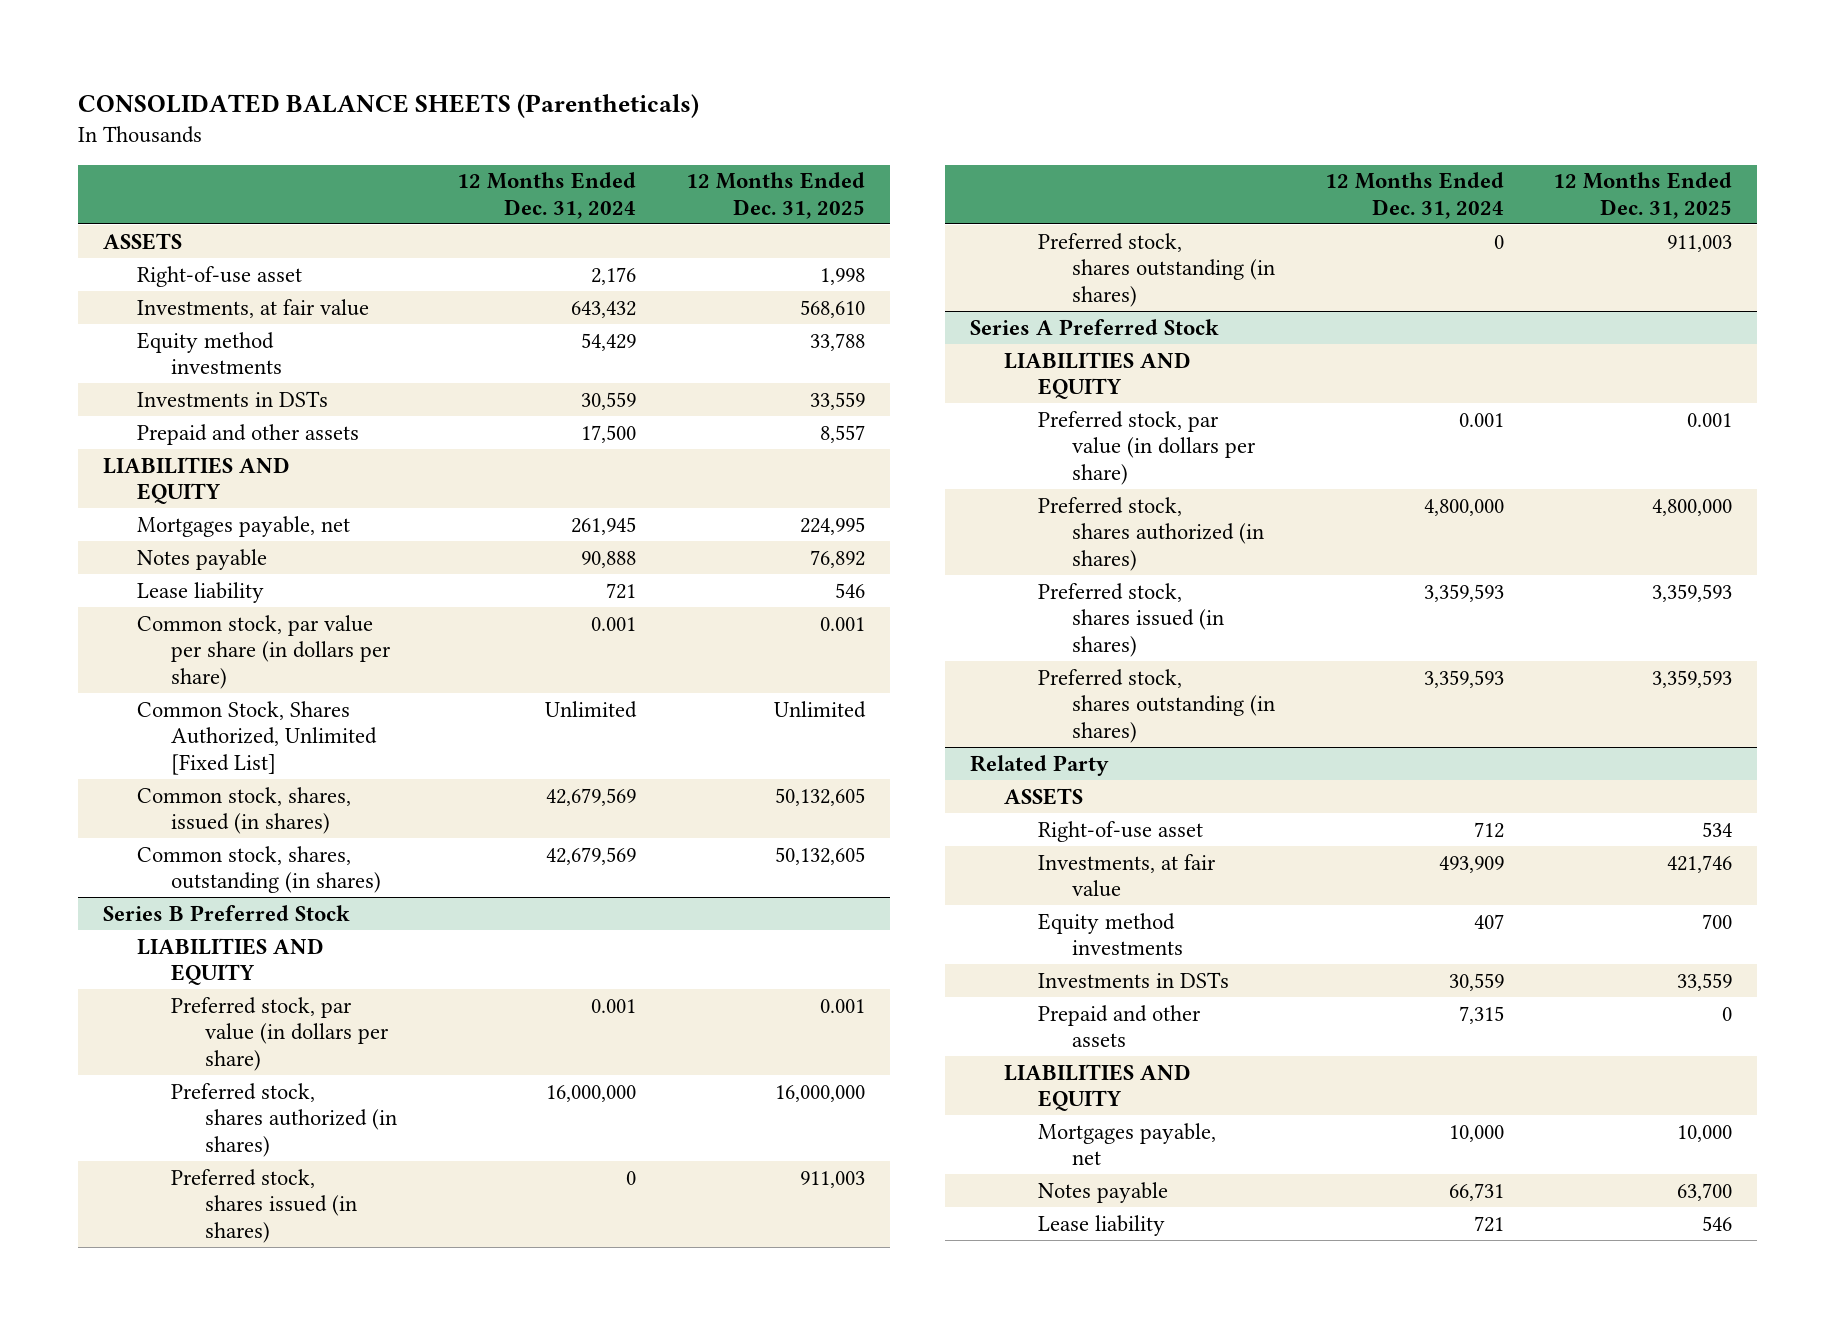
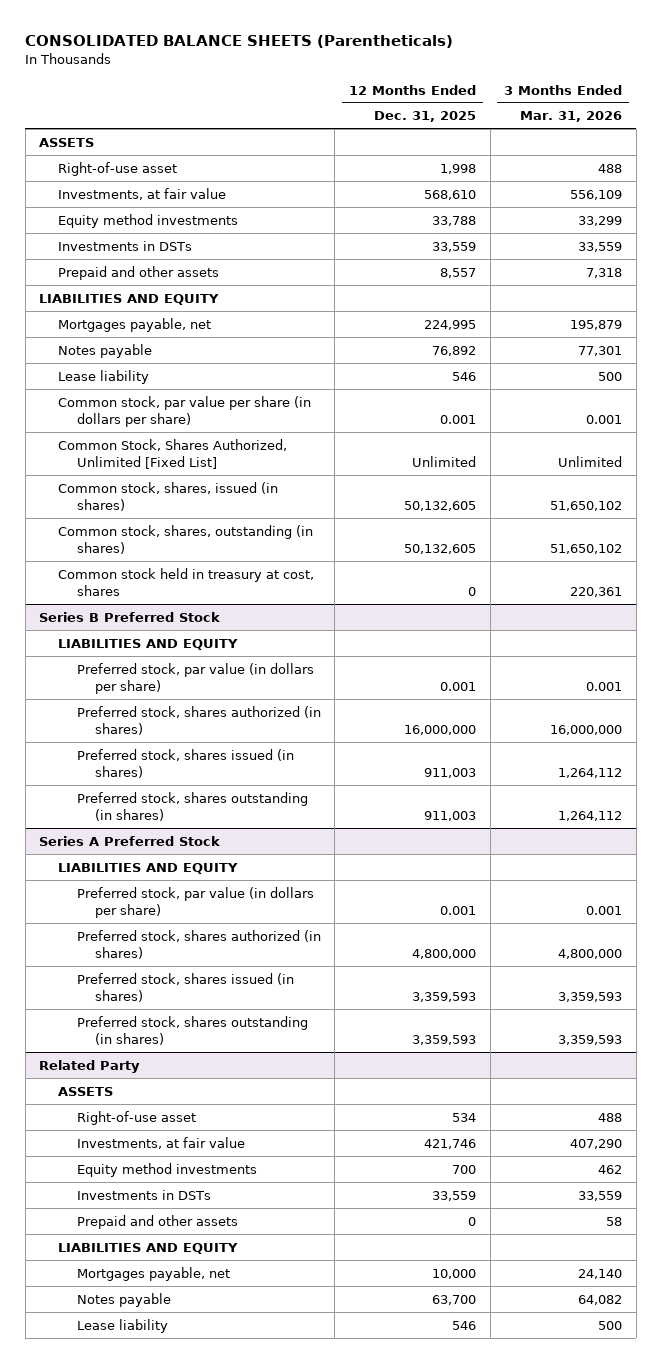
- | 12 Months Ended Dec. 31, 2024 | 12 Months Ended Dec. 31, 2025
+ | 12 Months Ended Dec. 31, 2025 | 3 Months Ended Mar. 31, 2026
+ Common stock held in treasury at cost, shares | 0 | 220,361

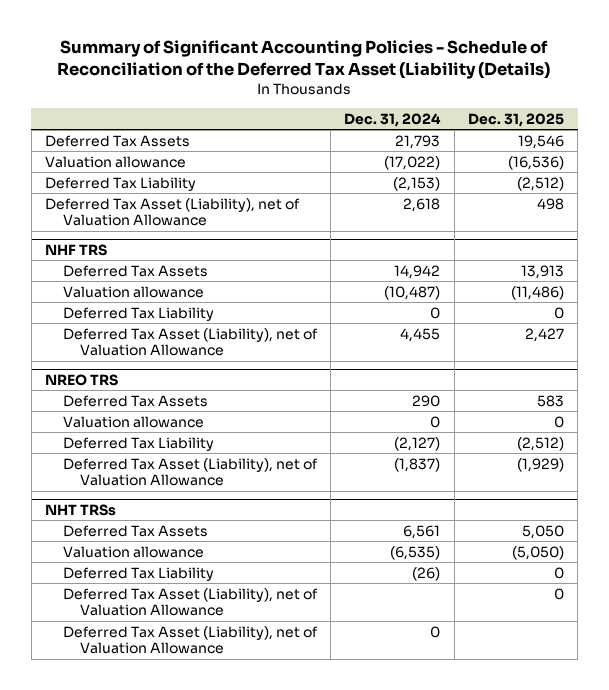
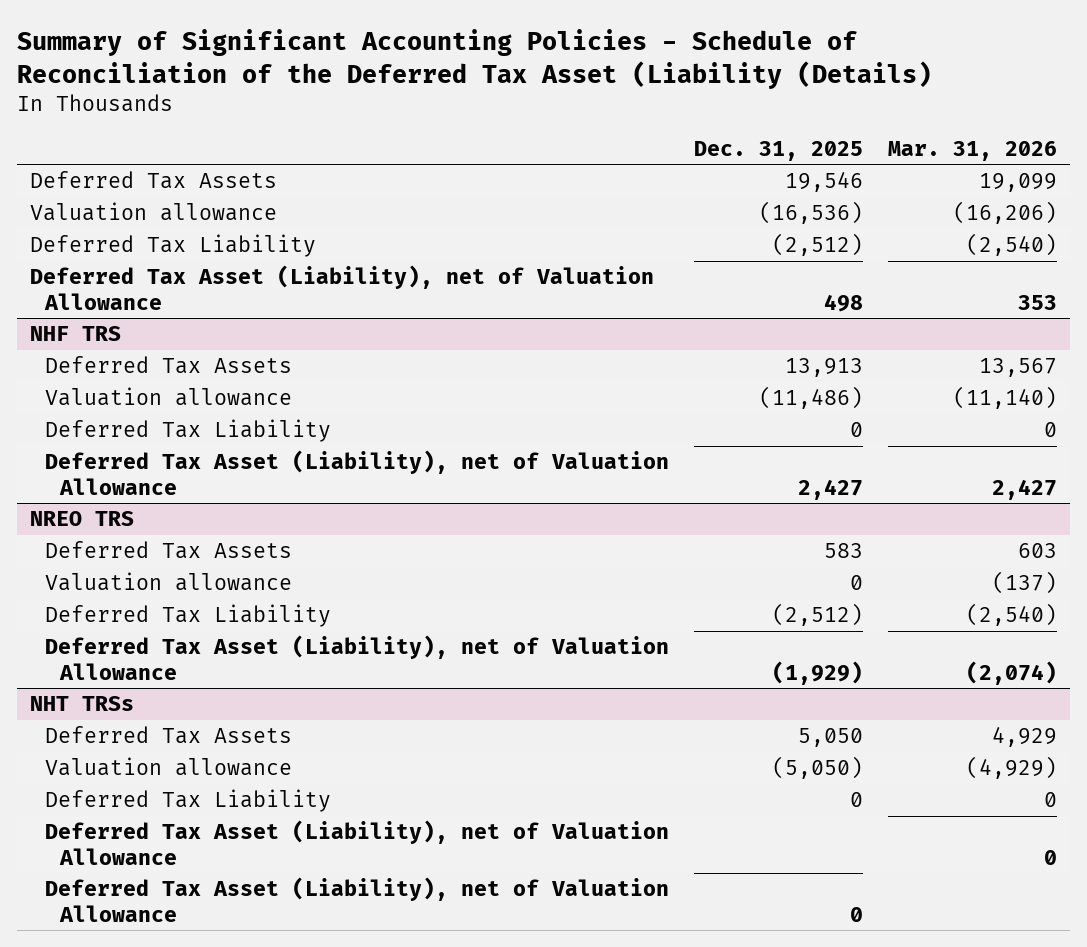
- | Dec. 31, 2024 | Dec. 31, 2025
+ | Dec. 31, 2025 | Mar. 31, 2026
@ NHT TRSs
moved down: Deferred Tax Asset (Liability), net of Valuation Allowance | 0 |

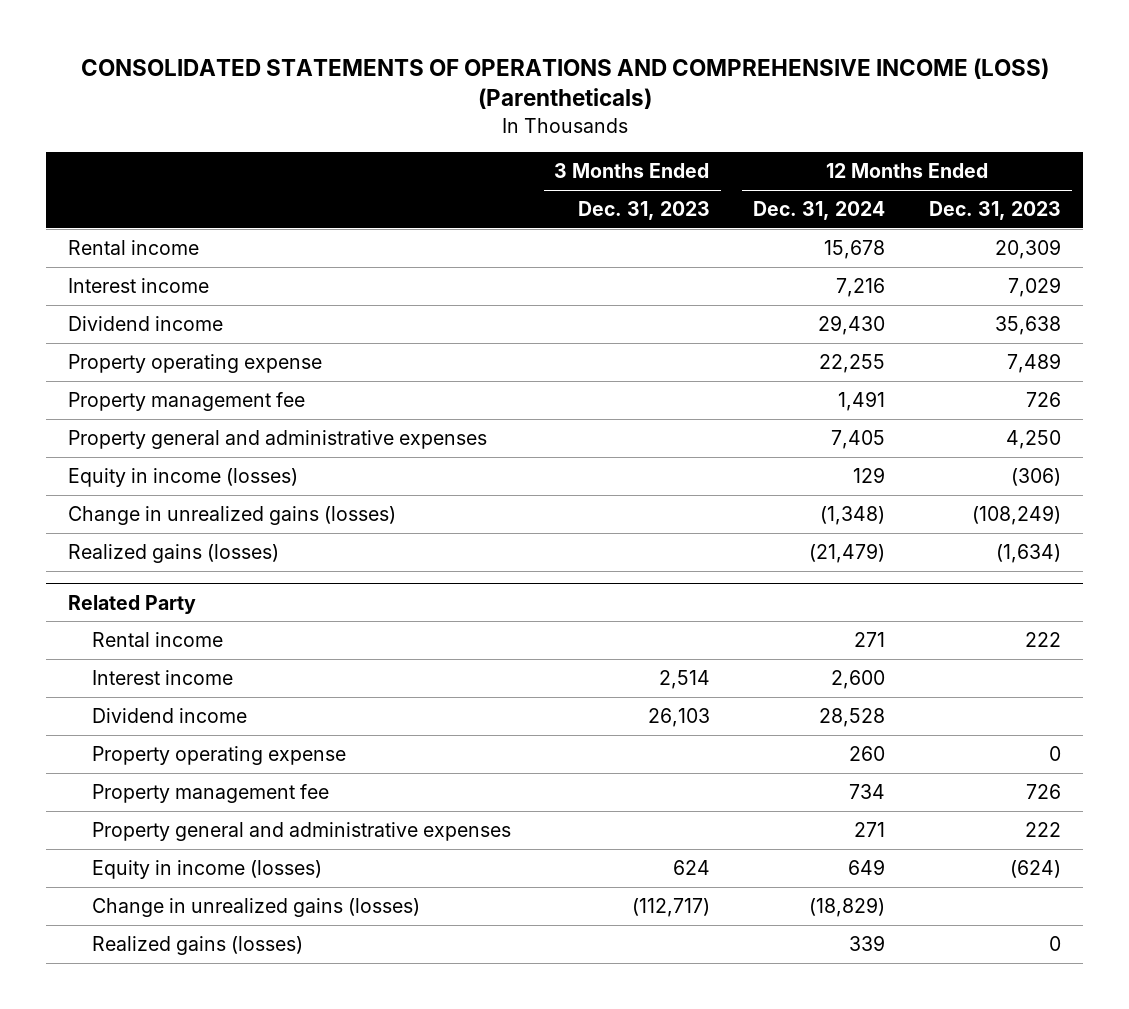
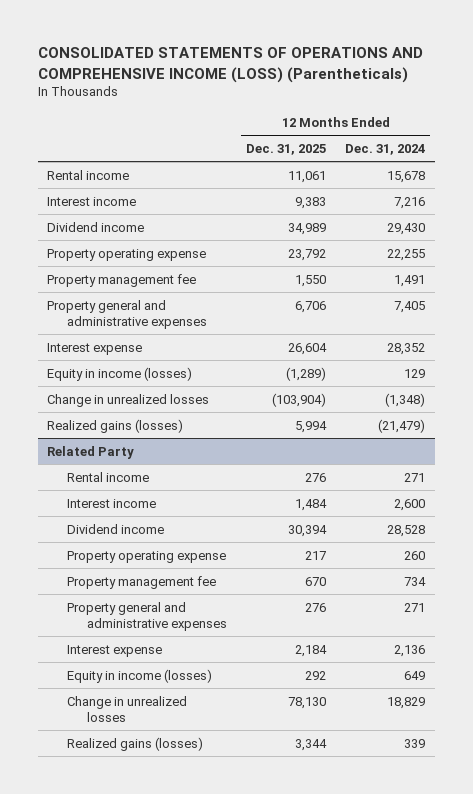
- | 3 Months Ended Dec. 31, 2023 | 12 Months Ended Dec. 31, 2024 | 12 Months Ended Dec. 31, 2023
+ | 12 Months Ended Dec. 31, 2025 | 12 Months Ended Dec. 31, 2024
+ Interest expense | 26,604 | 28,352
- Change in unrealized gains (losses) | | (1,348) | (108,249)
+ Change in unrealized losses | (103,904) | (1,348)
@ Related Party
+ Interest expense | 2,184 | 2,136
- Change in unrealized gains (losses) | (112,717) | (18,829) |
+ Change in unrealized losses | 78,130 | 18,829

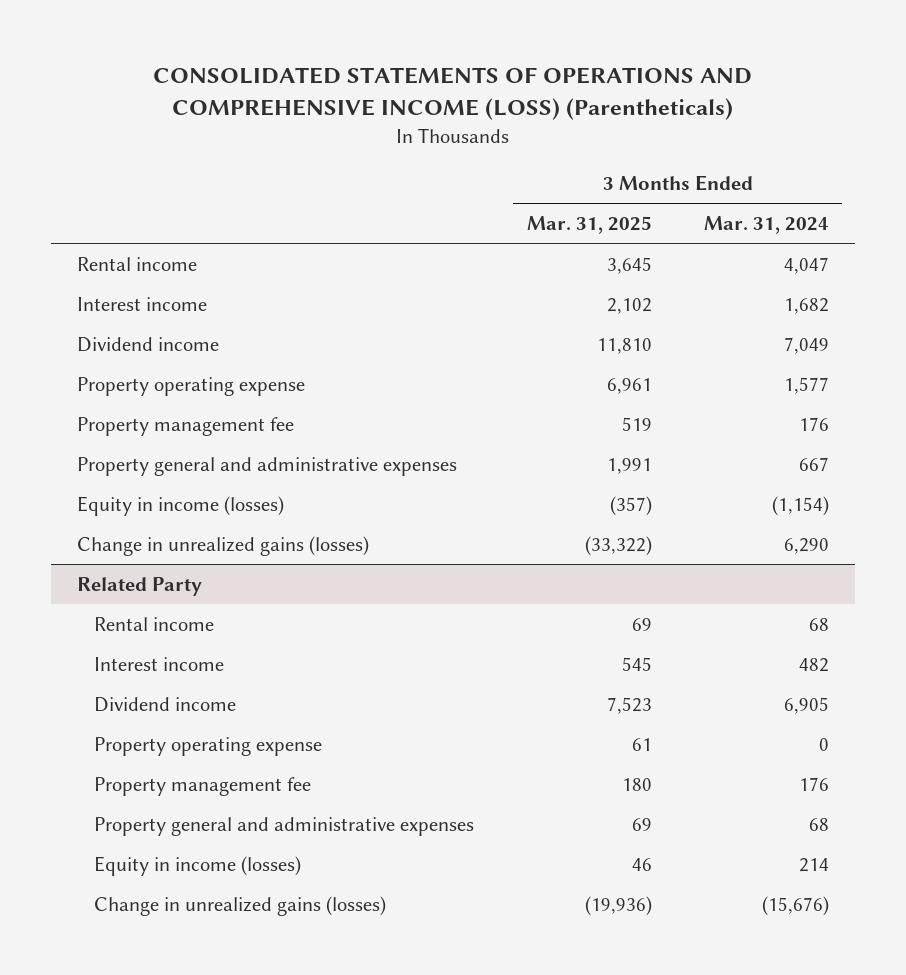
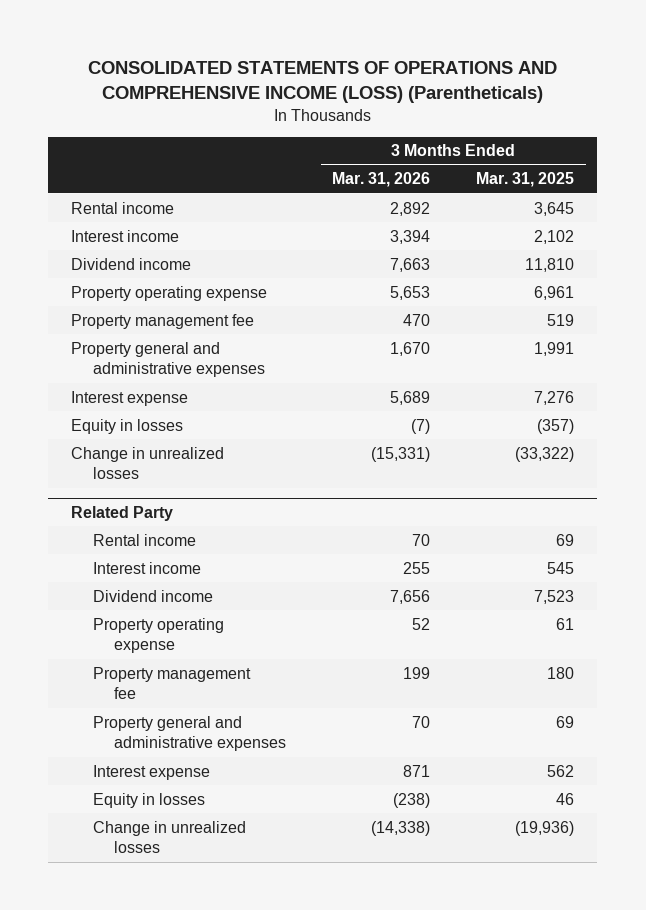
- | 3 Months Ended Mar. 31, 2025 | 3 Months Ended Mar. 31, 2024
+ | 3 Months Ended Mar. 31, 2026 | 3 Months Ended Mar. 31, 2025
- Equity in income (losses) | (357) | (1,154)
- Change in unrealized gains (losses) | (33,322) | 6,290
+ Interest expense | 5,689 | 7,276
+ Equity in losses | (7) | (357)
+ Change in unrealized losses | (15,331) | (33,322)
@ Related Party
- Equity in income (losses) | 46 | 214
- Change in unrealized gains (losses) | (19,936) | (15,676)
+ Interest expense | 871 | 562
+ Equity in losses | (238) | 46
+ Change in unrealized losses | (14,338) | (19,936)

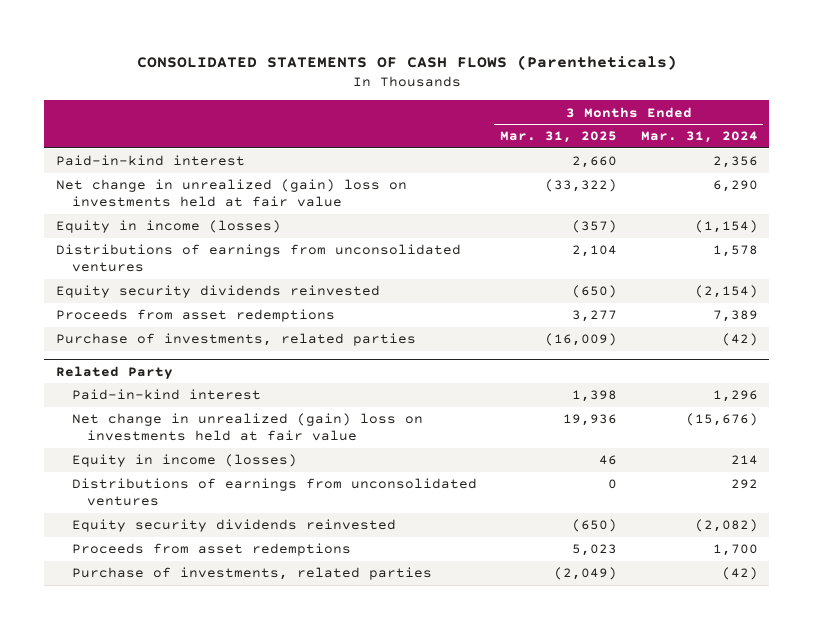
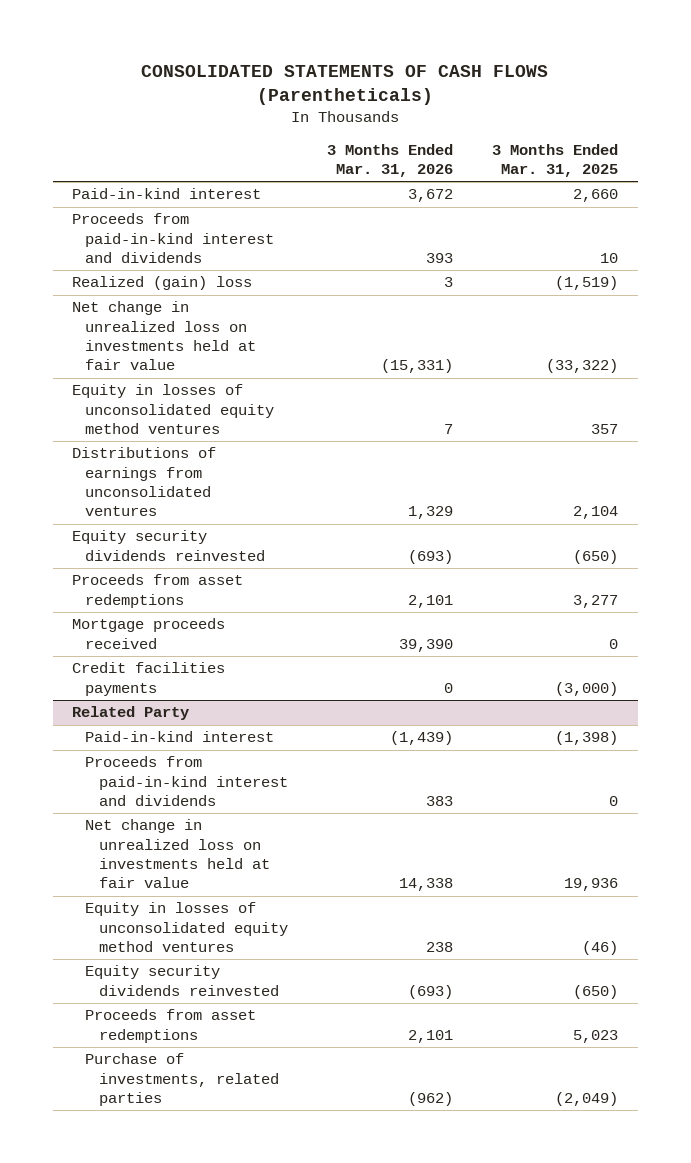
- | 3 Months Ended Mar. 31, 2025 | 3 Months Ended Mar. 31, 2024
+ | 3 Months Ended Mar. 31, 2026 | 3 Months Ended Mar. 31, 2025
- Net change in unrealized (gain) loss on investments held at fair value | (33,322) | 6,290
- Equity in income (losses) | (357) | (1,154)
+ Proceeds from paid-in-kind interest and dividends | 393 | 10
+ Realized (gain) loss | 3 | (1,519)
+ Net change in unrealized loss on investments held at fair value | (15,331) | (33,322)
+ Equity in losses of unconsolidated equity method ventures | 7 | 357
- Purchase of investments, related parties | (16,009) | (42)
+ Mortgage proceeds received | 39,390 | 0
+ Credit facilities payments | 0 | (3,000)
@ Related Party
- Paid-in-kind interest | 1,398 | 1,296
- Net change in unrealized (gain) loss on investments held at fair value | 19,936 | (15,676)
- Equity in income (losses) | 46 | 214
- Distributions of earnings from unconsolidated ventures | 0 | 292
+ Paid-in-kind interest | (1,439) | (1,398)
+ Proceeds from paid-in-kind interest and dividends | 383 | 0
+ Net change in unrealized loss on investments held at fair value | 14,338 | 19,936
+ Equity in losses of unconsolidated equity method ventures | 238 | (46)

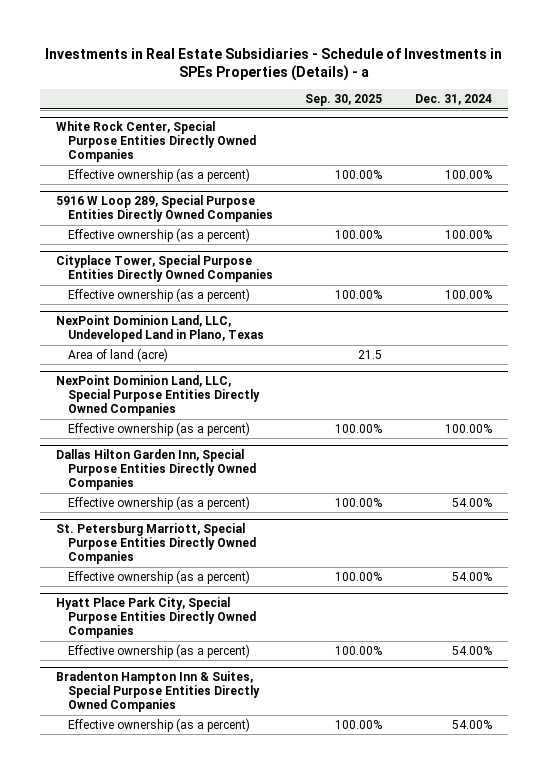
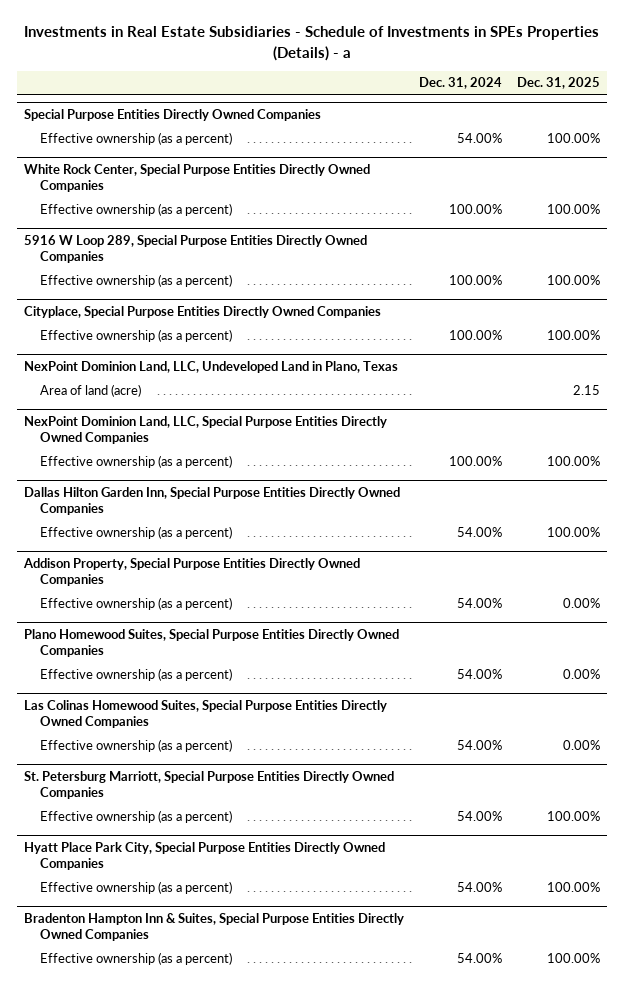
- | Sep. 30, 2025 | Dec. 31, 2024
+ | Dec. 31, 2024 | Dec. 31, 2025
+ Special Purpose Entities Directly Owned Companies
+ Effective ownership (as a percent) | 54.00% | 100.00%
- Cityplace Tower, Special Purpose Entities Directly Owned Companies
+ Cityplace, Special Purpose Entities Directly Owned Companies
+ Addison Property, Special Purpose Entities Directly Owned Companies
+ Effective ownership (as a percent) | 54.00% | 0.00%
+ Plano Homewood Suites, Special Purpose Entities Directly Owned Companies
+ Effective ownership (as a percent) | 54.00% | 0.00%
+ Las Colinas Homewood Suites, Special Purpose Entities Directly Owned Companies
+ Effective ownership (as a percent) | 54.00% | 0.00%

